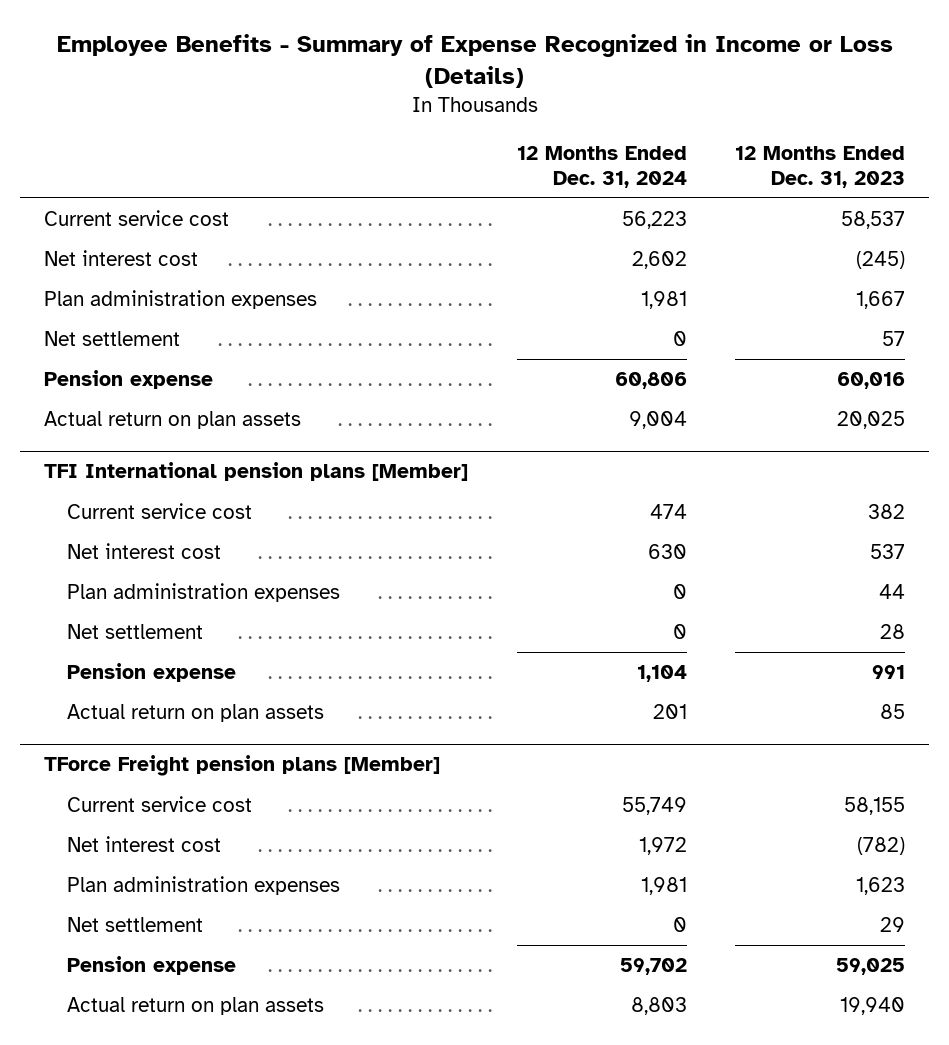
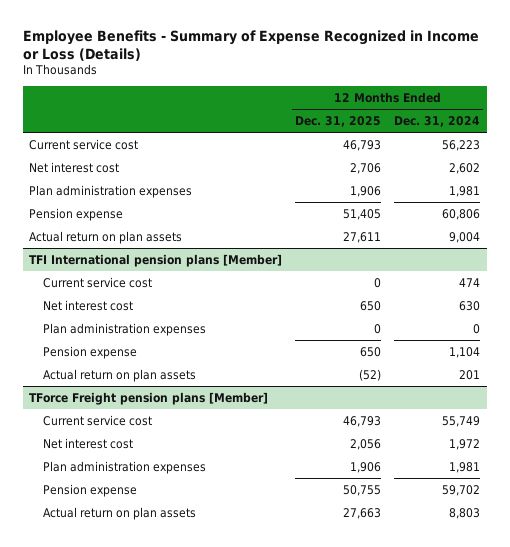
- | 12 Months Ended Dec. 31, 2024 | 12 Months Ended Dec. 31, 2023
+ | 12 Months Ended Dec. 31, 2025 | 12 Months Ended Dec. 31, 2024
- Net settlement | 0 | 57
@ TFI International pension plans [Member]
- Net settlement | 0 | 28
@ TForce Freight pension plans [Member]
- Net settlement | 0 | 29

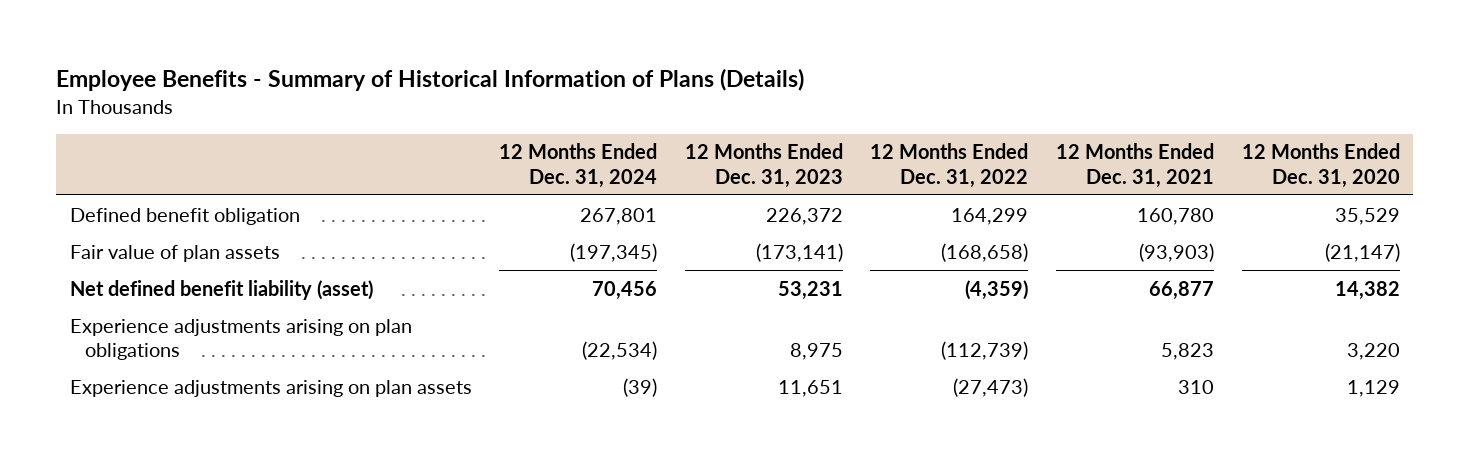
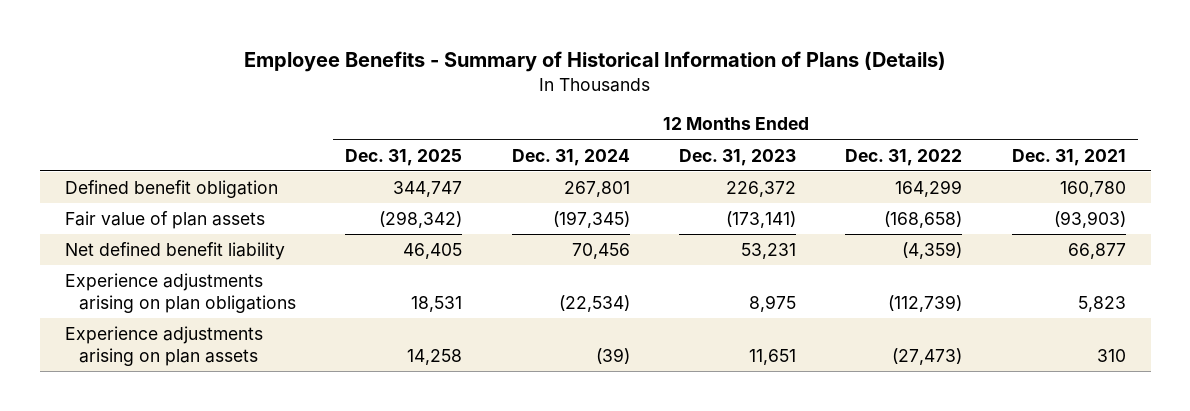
- | 12 Months Ended Dec. 31, 2024 | 12 Months Ended Dec. 31, 2023 | 12 Months Ended Dec. 31, 2022 | 12 Months Ended Dec. 31, 2021 | 12 Months Ended Dec. 31, 2020
+ | 12 Months Ended Dec. 31, 2025 | 12 Months Ended Dec. 31, 2024 | 12 Months Ended Dec. 31, 2023 | 12 Months Ended Dec. 31, 2022 | 12 Months Ended Dec. 31, 2021
- Net defined benefit liability (asset) | 70,456 | 53,231 | (4,359) | 66,877 | 14,382
+ Net defined benefit liability | 46,405 | 70,456 | 53,231 | (4,359) | 66,877

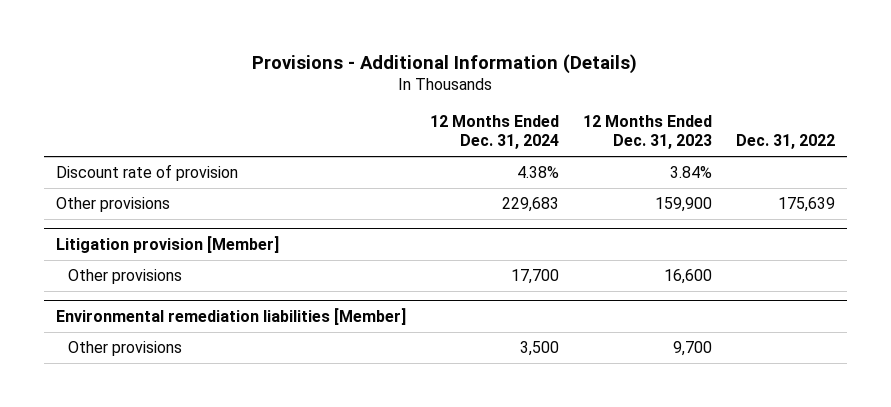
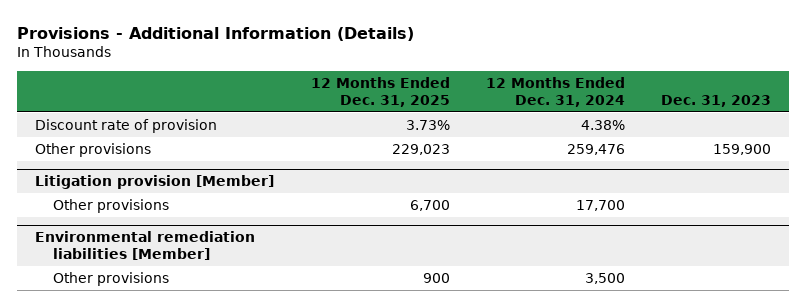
- | 12 Months Ended Dec. 31, 2024 | 12 Months Ended Dec. 31, 2023 | Dec. 31, 2022
+ | 12 Months Ended Dec. 31, 2025 | 12 Months Ended Dec. 31, 2024 | Dec. 31, 2023
- Other provisions | 229,683 | 159,900 | 175,639
+ Other provisions | 229,023 | 259,476 | 159,900

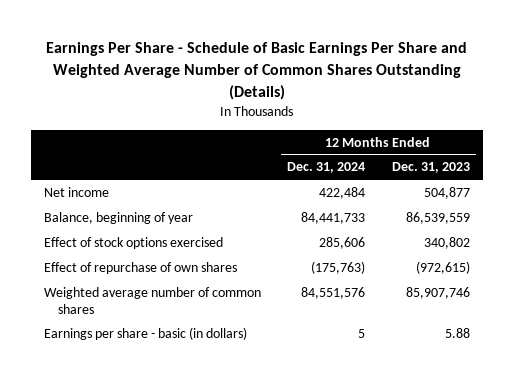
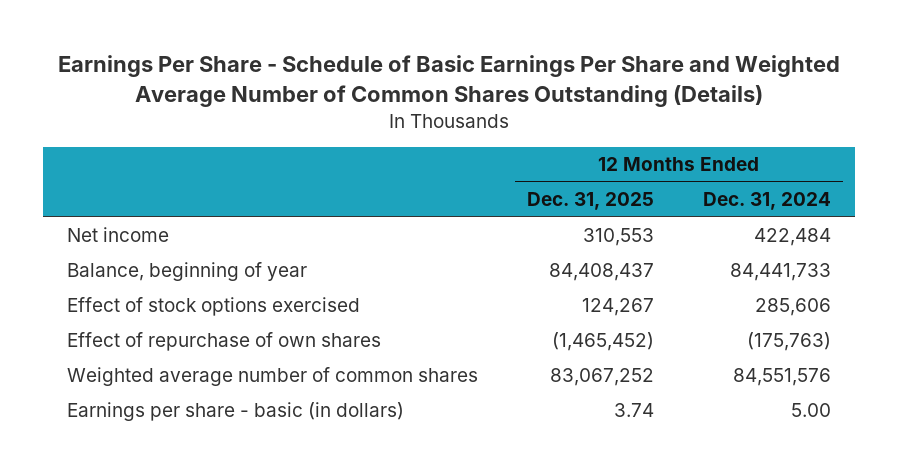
- | 12 Months Ended Dec. 31, 2024 | 12 Months Ended Dec. 31, 2023
+ | 12 Months Ended Dec. 31, 2025 | 12 Months Ended Dec. 31, 2024
- Earnings per share - basic (in dollars) | 5 | 5.88
+ Earnings per share - basic (in dollars) | 3.74 | 5.00

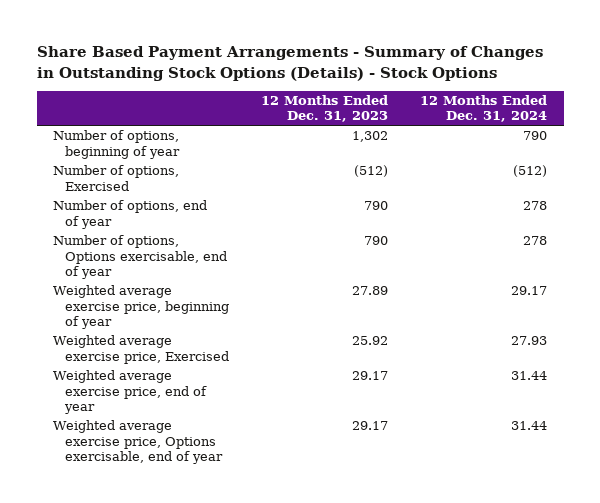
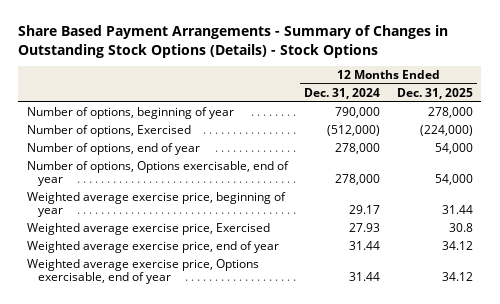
- | 12 Months Ended Dec. 31, 2023 | 12 Months Ended Dec. 31, 2024
+ | 12 Months Ended Dec. 31, 2024 | 12 Months Ended Dec. 31, 2025
- Number of options, beginning of year | 1,302 | 790
- Number of options, Exercised | (512) | (512)
- Number of options, end of year | 790 | 278
- Number of options, Options exercisable, end of year | 790 | 278
+ Number of options, beginning of year | 790,000 | 278,000
+ Number of options, Exercised | (512,000) | (224,000)
+ Number of options, end of year | 278,000 | 54,000
+ Number of options, Options exercisable, end of year | 278,000 | 54,000

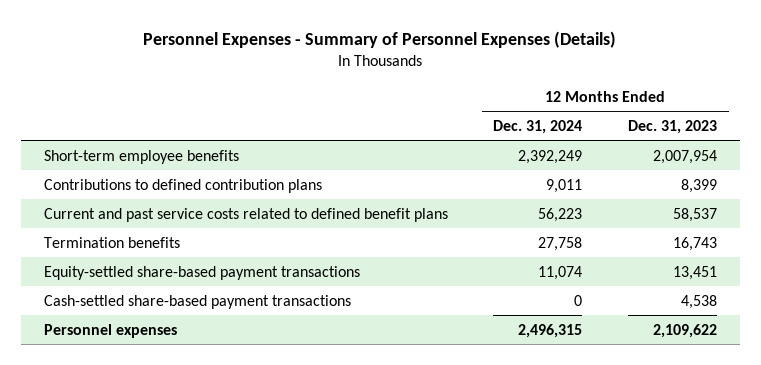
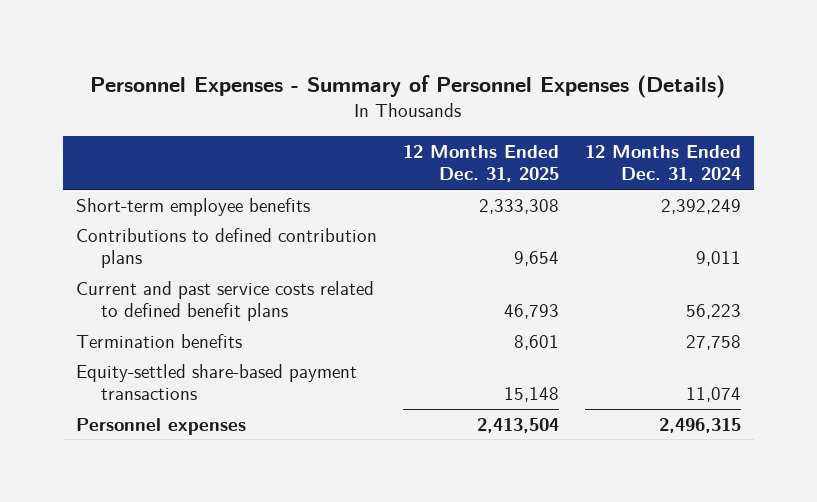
- | 12 Months Ended Dec. 31, 2024 | 12 Months Ended Dec. 31, 2023
+ | 12 Months Ended Dec. 31, 2025 | 12 Months Ended Dec. 31, 2024
- Cash-settled share-based payment transactions | 0 | 4,538

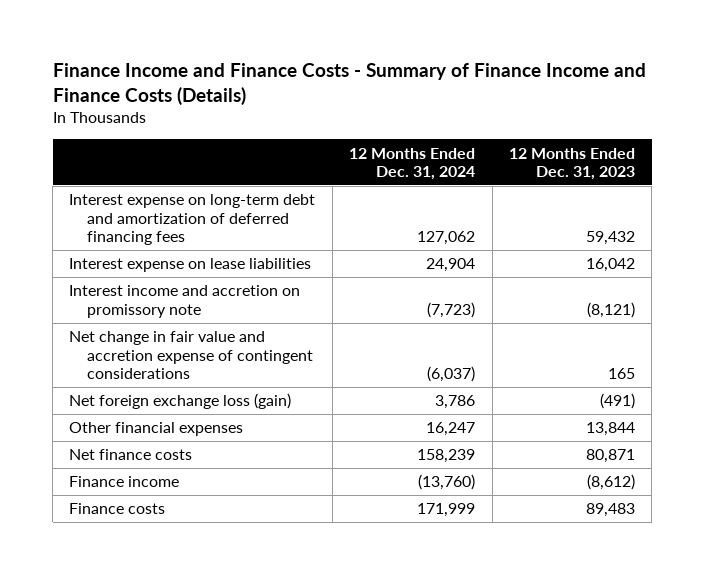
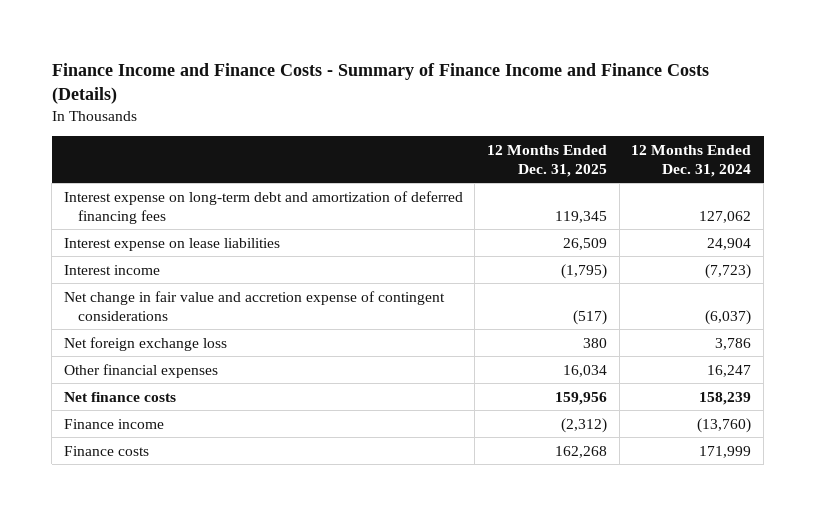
- | 12 Months Ended Dec. 31, 2024 | 12 Months Ended Dec. 31, 2023
+ | 12 Months Ended Dec. 31, 2025 | 12 Months Ended Dec. 31, 2024
- Interest income and accretion on promissory note | (7,723) | (8,121)
+ Interest income | (1,795) | (7,723)
- Net foreign exchange loss (gain) | 3,786 | (491)
+ Net foreign exchange loss | 380 | 3,786

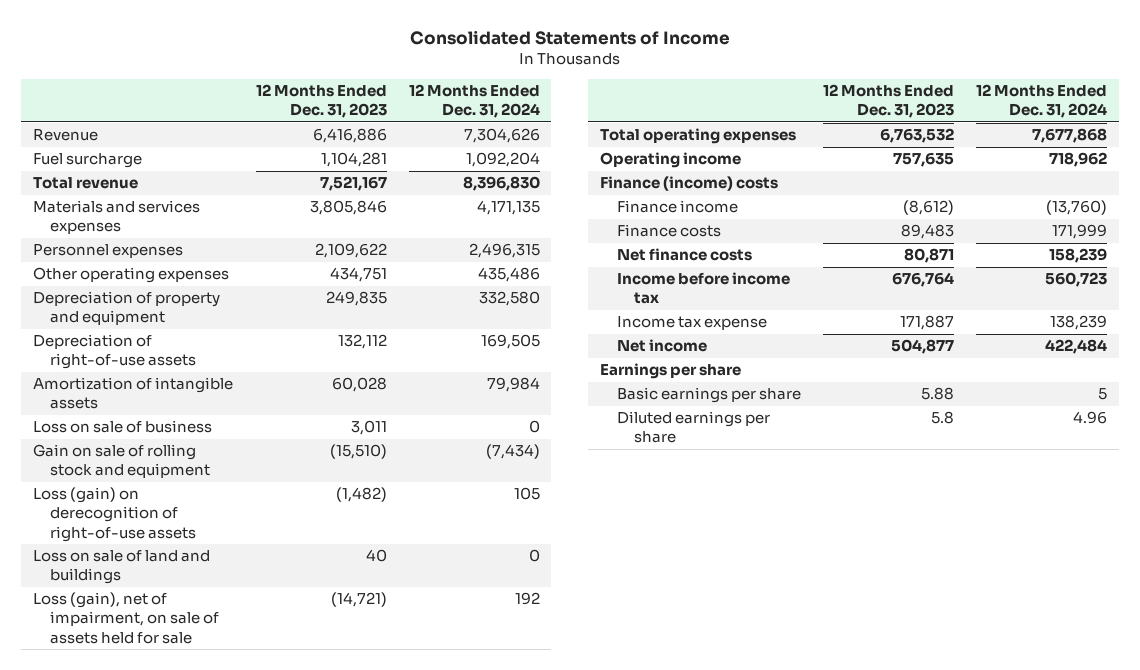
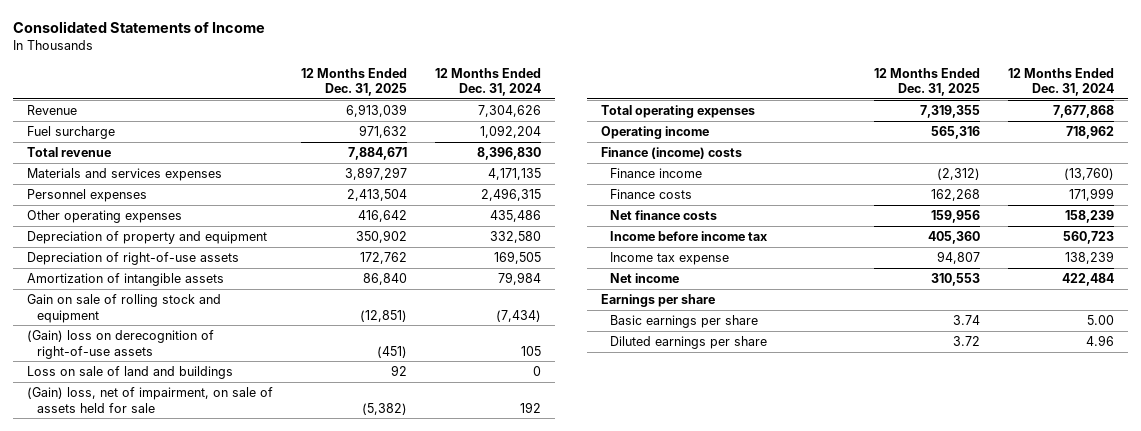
- | 12 Months Ended Dec. 31, 2023 | 12 Months Ended Dec. 31, 2024
+ | 12 Months Ended Dec. 31, 2025 | 12 Months Ended Dec. 31, 2024
- Loss on sale of business | 3,011 | 0
- Loss (gain) on derecognition of right-of-use assets | (1,482) | 105
+ (Gain) loss on derecognition of right-of-use assets | (451) | 105
- Loss (gain), net of impairment, on sale of assets held for sale | (14,721) | 192
+ (Gain) loss, net of impairment, on sale of assets held for sale | (5,382) | 192
- Basic earnings per share | 5.88 | 5
+ Basic earnings per share | 3.74 | 5.00

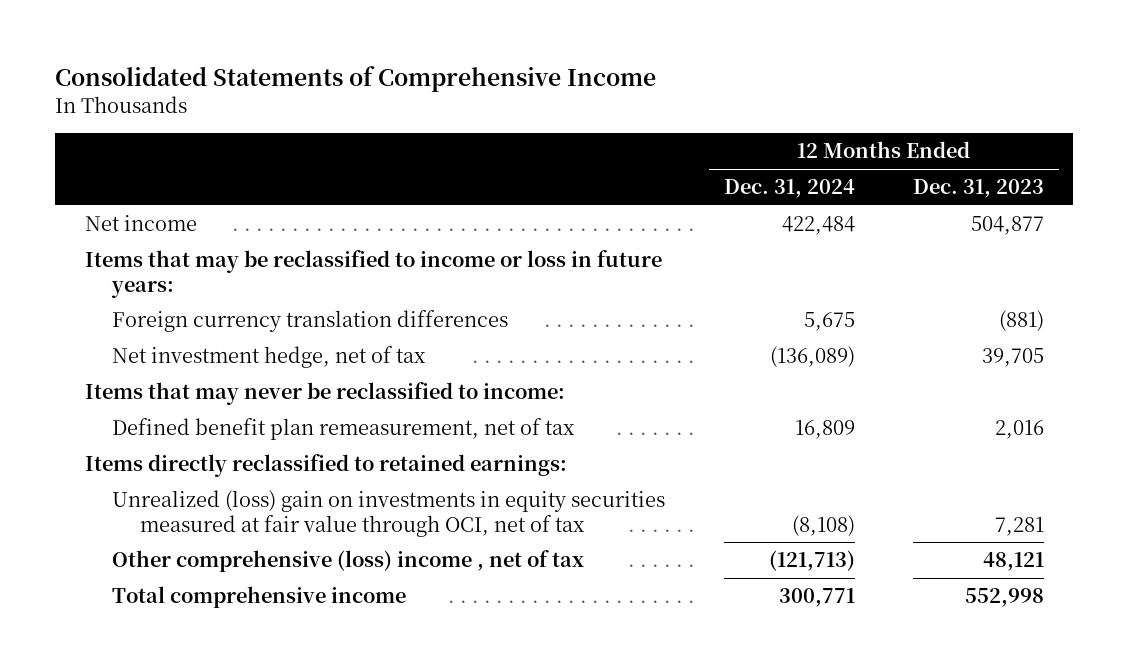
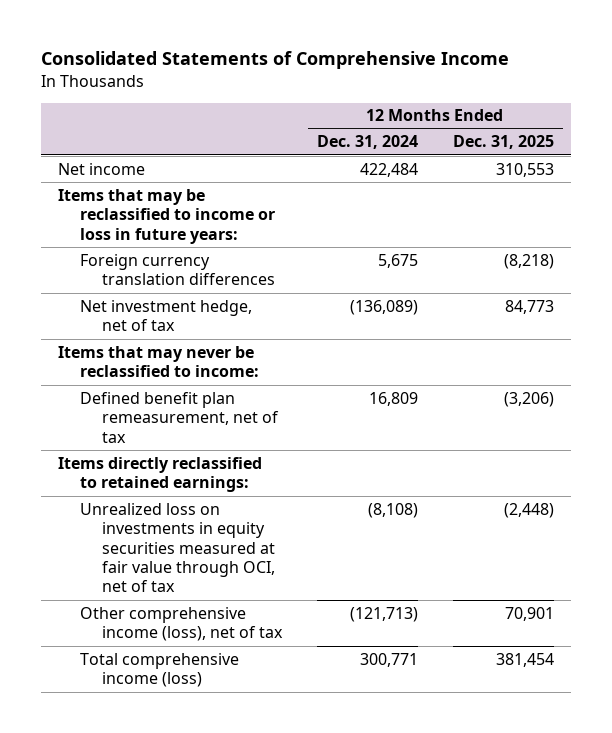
- | 12 Months Ended Dec. 31, 2024 | 12 Months Ended Dec. 31, 2023
+ | 12 Months Ended Dec. 31, 2024 | 12 Months Ended Dec. 31, 2025
- Unrealized (loss) gain on investments in equity securities measured at fair value through OCI, net of tax | (8,108) | 7,281
- Other comprehensive (loss) income , net of tax | (121,713) | 48,121
- Total comprehensive income | 300,771 | 552,998
+ Unrealized loss on investments in equity securities measured at fair value through OCI, net of tax | (8,108) | (2,448)
+ Other comprehensive income (loss), net of tax | (121,713) | 70,901
+ Total comprehensive income (loss) | 300,771 | 381,454

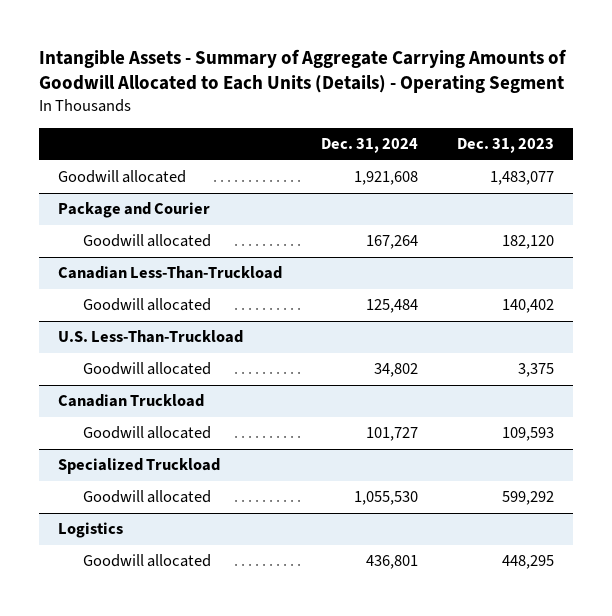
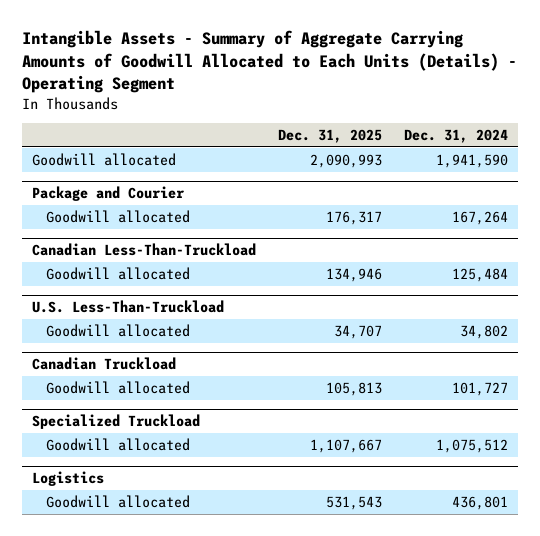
- | Dec. 31, 2024 | Dec. 31, 2023
+ | Dec. 31, 2025 | Dec. 31, 2024
- Goodwill allocated | 1,921,608 | 1,483,077
+ Goodwill allocated | 2,090,993 | 1,941,590
@ Specialized Truckload
- Goodwill allocated | 1,055,530 | 599,292
+ Goodwill allocated | 1,107,667 | 1,075,512

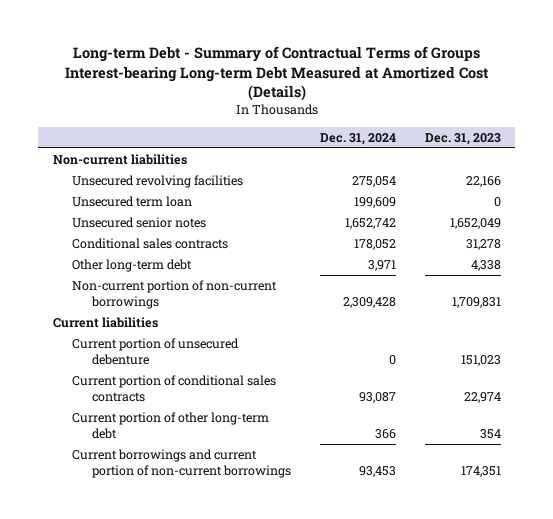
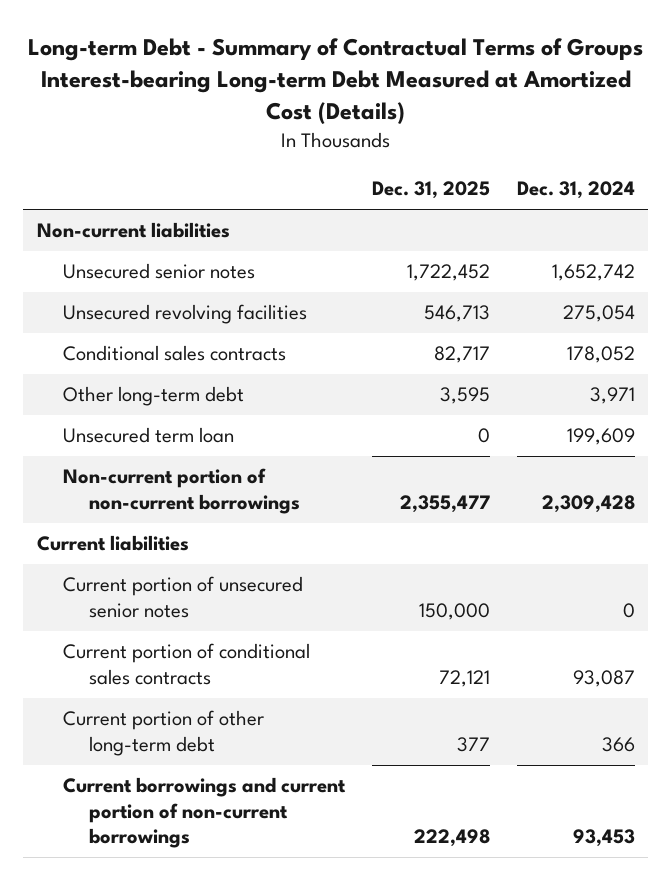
- | Dec. 31, 2024 | Dec. 31, 2023
+ | Dec. 31, 2025 | Dec. 31, 2024
moved down: Unsecured revolving facilities | 546,713 | 275,054
moved down: Unsecured term loan | 0 | 199,609
- Current portion of unsecured debenture | 0 | 151,023
+ Current portion of unsecured senior notes | 150,000 | 0

